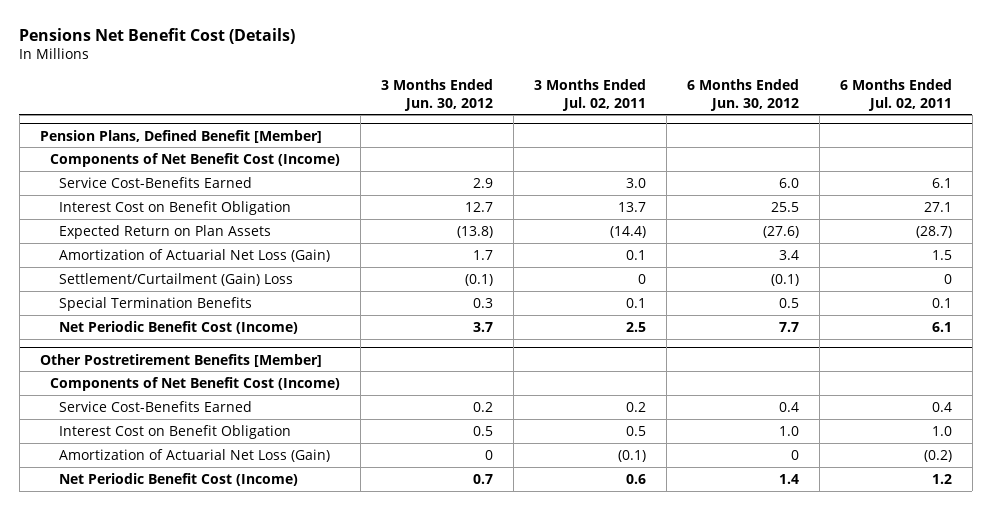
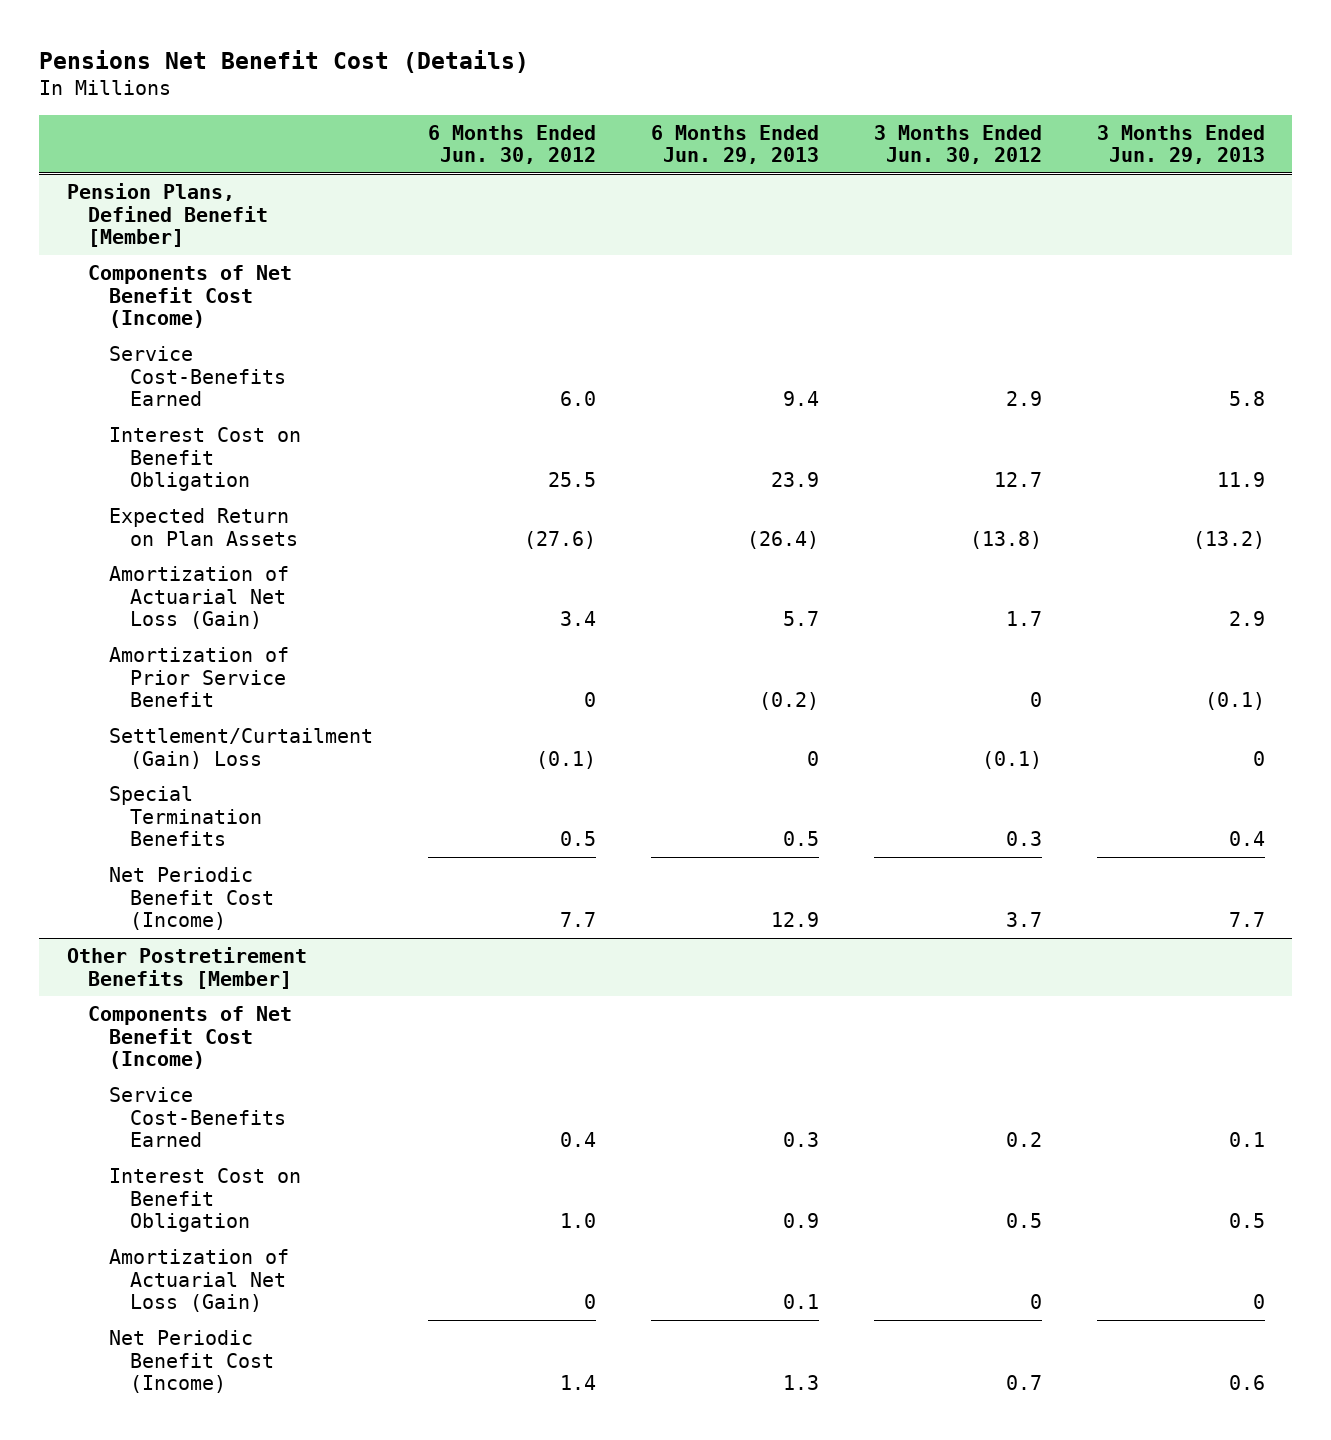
- | 3 Months Ended Jun. 30, 2012 | 3 Months Ended Jul. 02, 2011 | 6 Months Ended Jun. 30, 2012 | 6 Months Ended Jul. 02, 2011
+ | 6 Months Ended Jun. 30, 2012 | 6 Months Ended Jun. 29, 2013 | 3 Months Ended Jun. 30, 2012 | 3 Months Ended Jun. 29, 2013
@ Pension Plans, Defined Benefit [Member]
+ Amortization of Prior Service Benefit | 0 | (0.2) | 0 | (0.1)

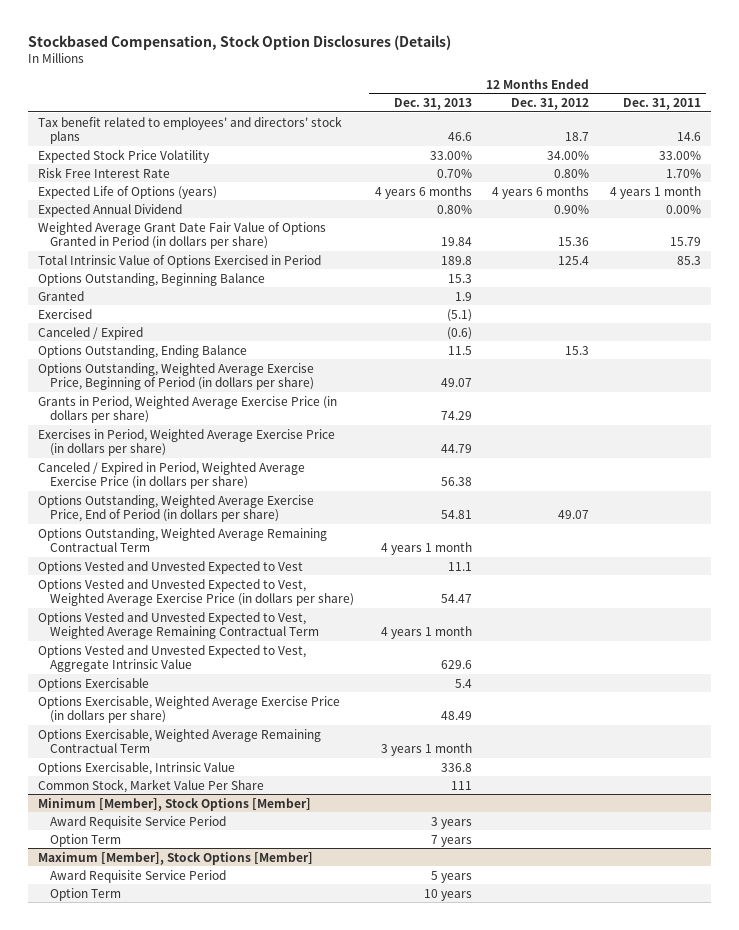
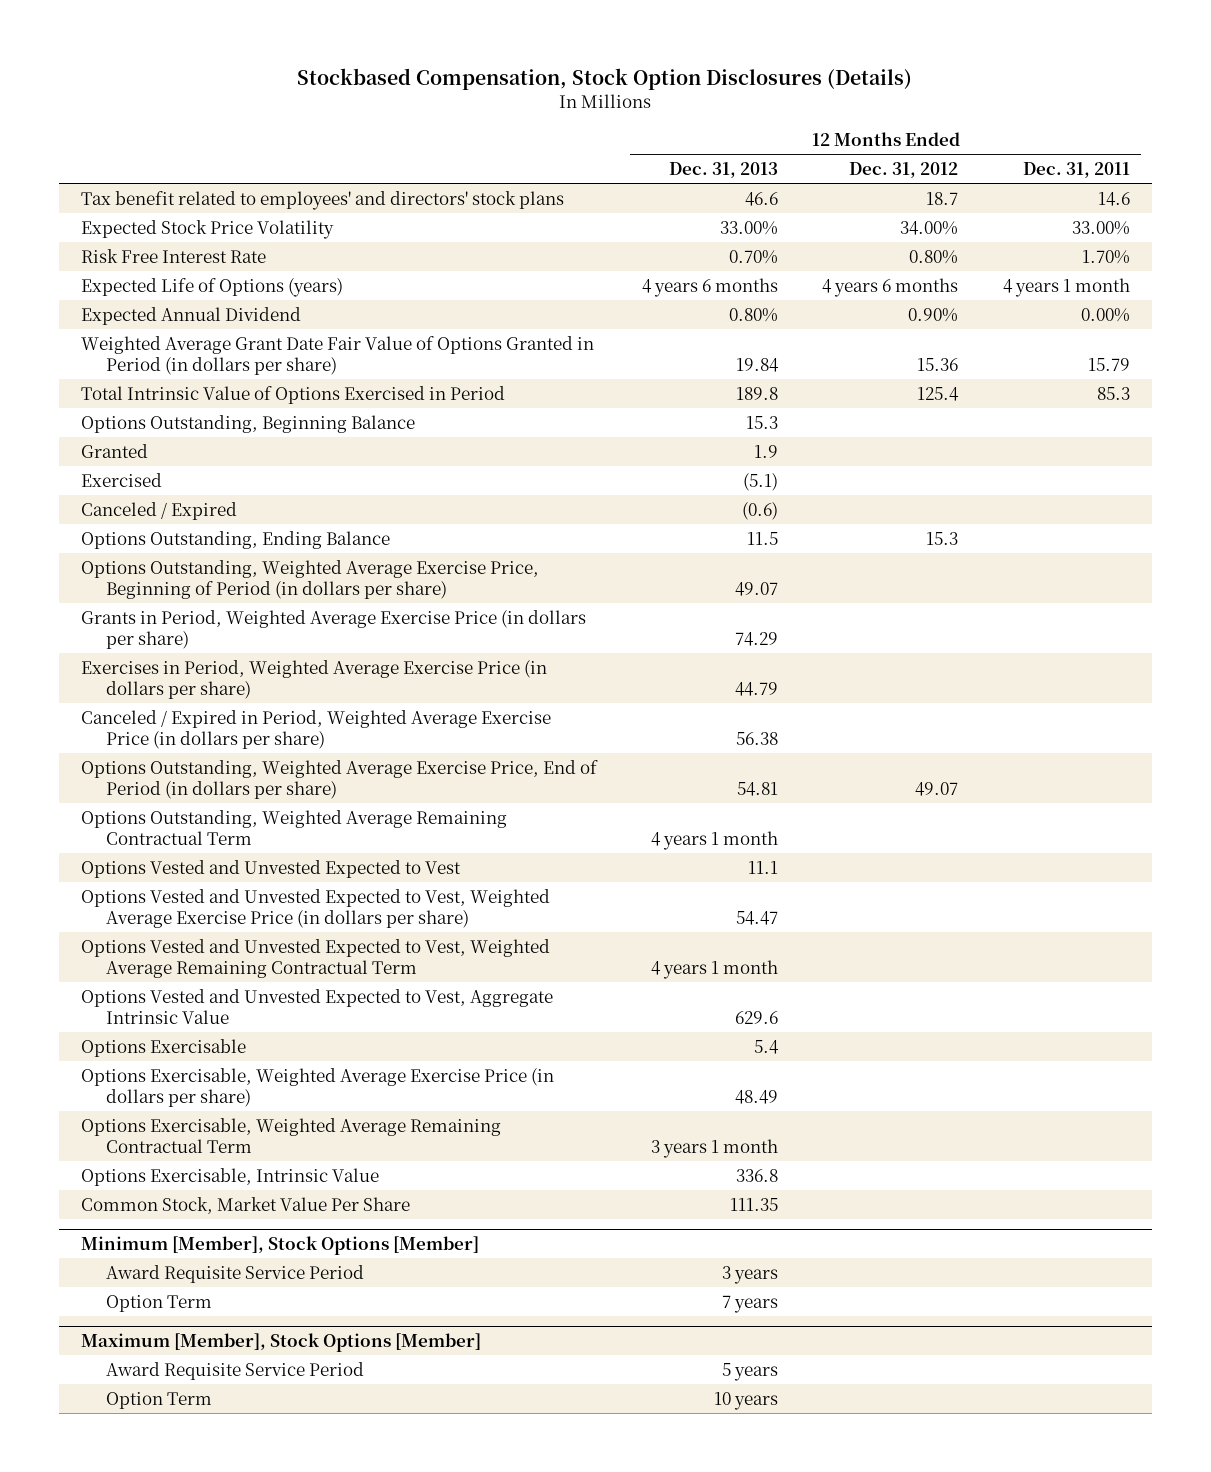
- Common Stock, Market Value Per Share | 111 | |
+ Common Stock, Market Value Per Share | 111.35 | |

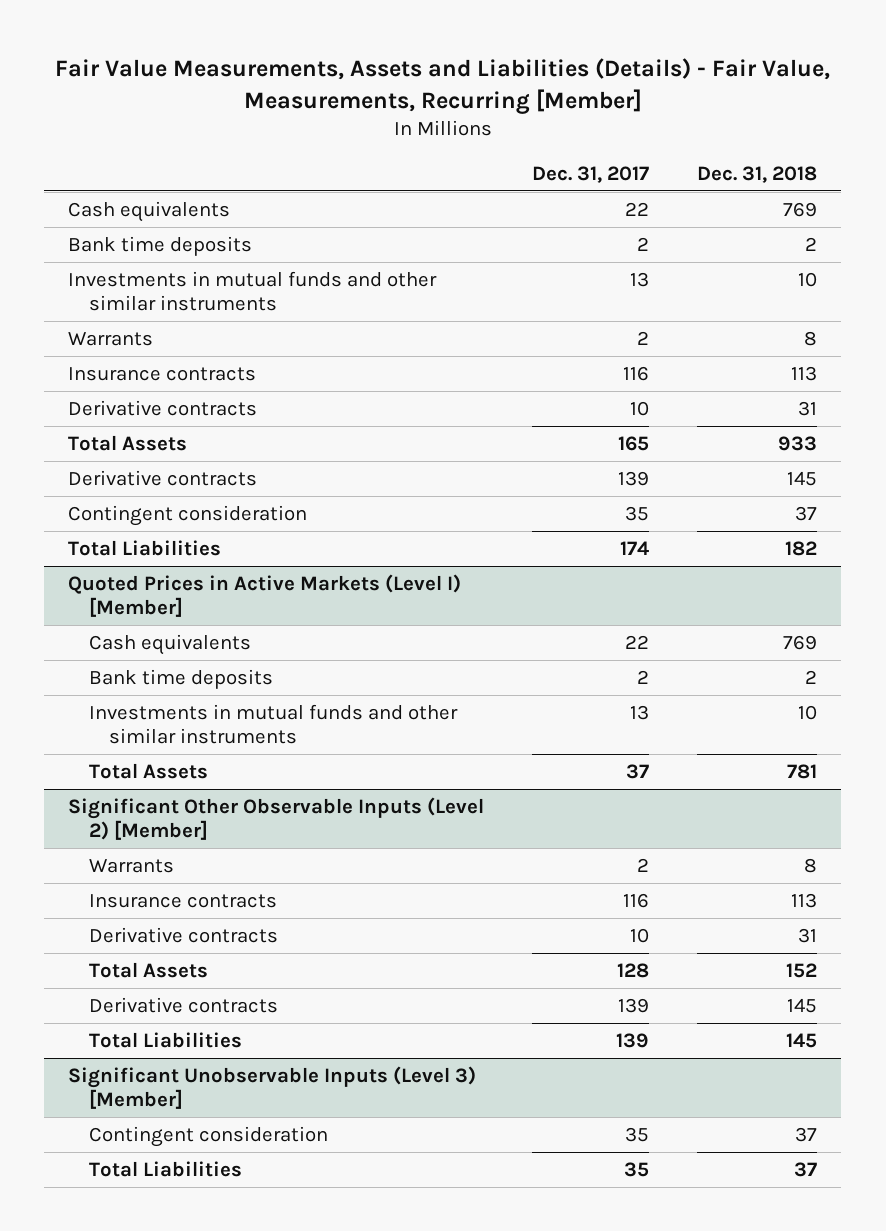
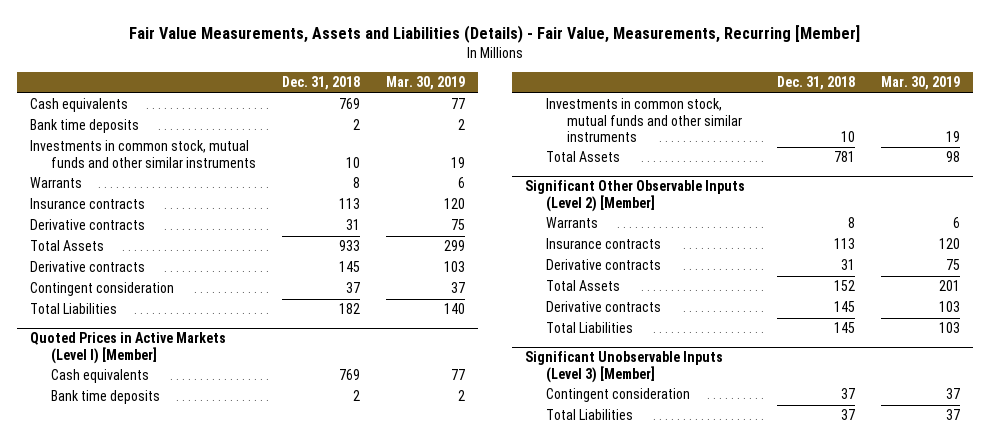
- | Dec. 31, 2017 | Dec. 31, 2018
+ | Dec. 31, 2018 | Mar. 30, 2019
- Investments in mutual funds and other similar instruments | 13 | 10
+ Investments in common stock, mutual funds and other similar instruments | 10 | 19
@ Quoted Prices in Active Markets (Level I) [Member]
- Investments in mutual funds and other similar instruments | 13 | 10
+ Investments in common stock, mutual funds and other similar instruments | 10 | 19

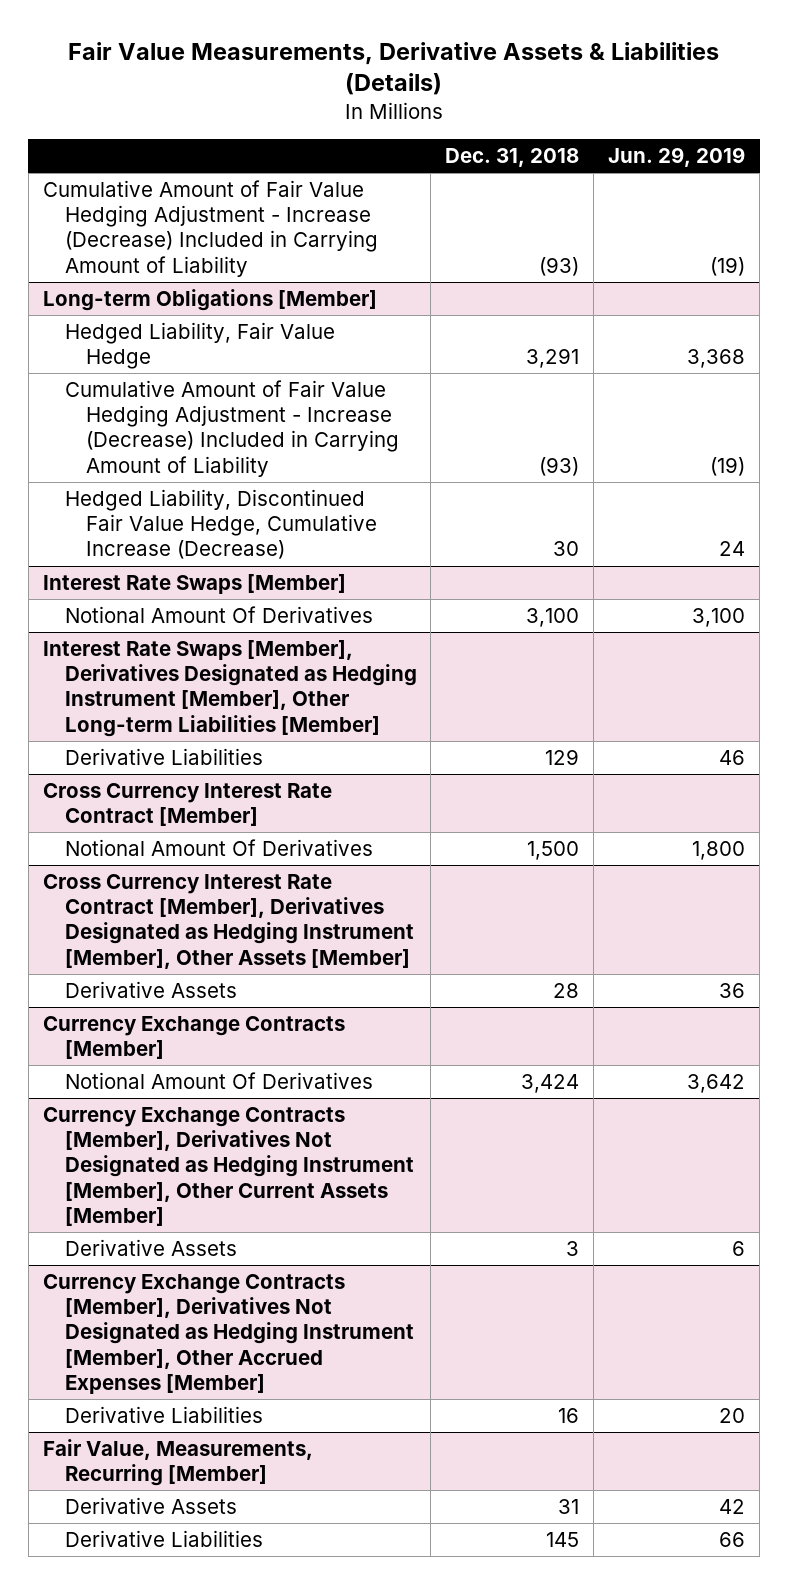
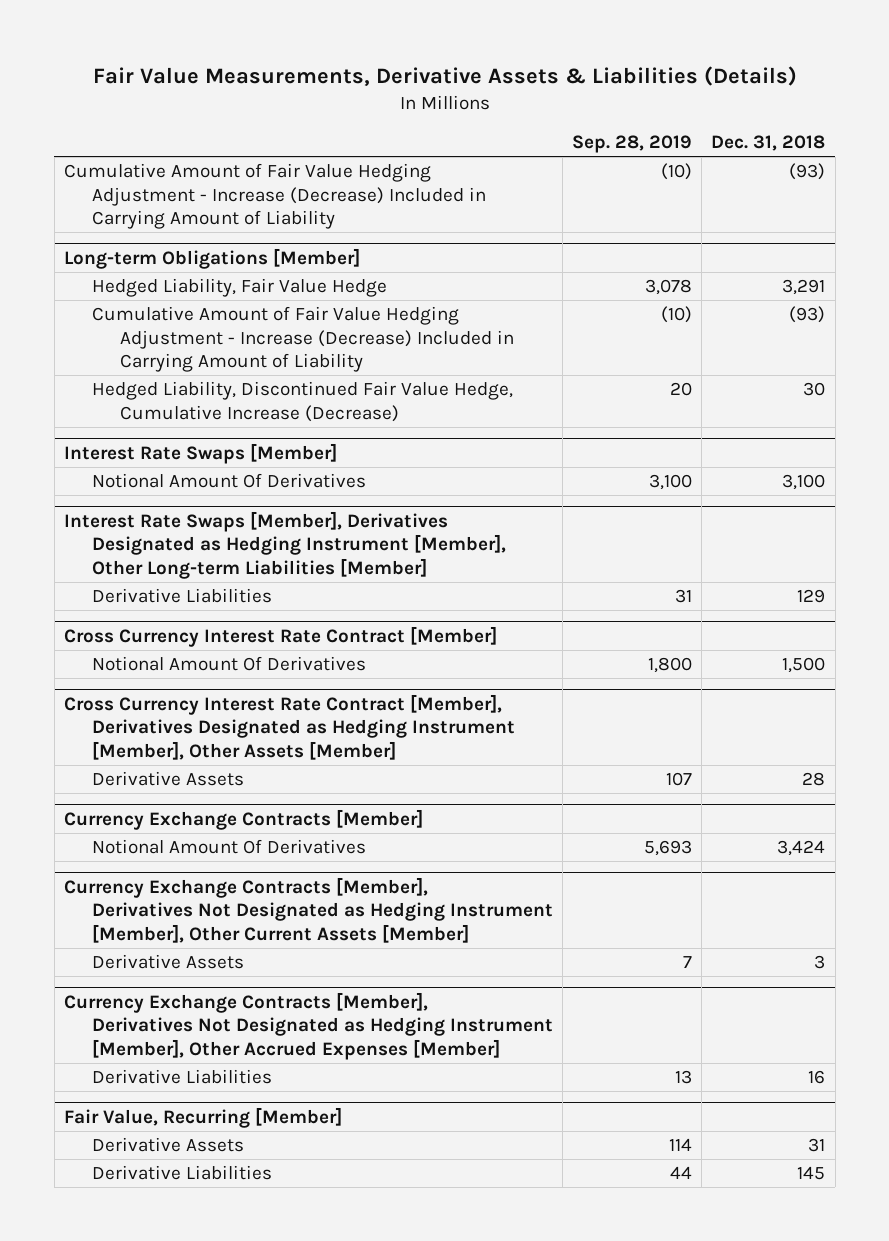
- | Dec. 31, 2018 | Jun. 29, 2019
+ | Sep. 28, 2019 | Dec. 31, 2018
- Fair Value, Measurements, Recurring [Member]
+ Fair Value, Recurring [Member]

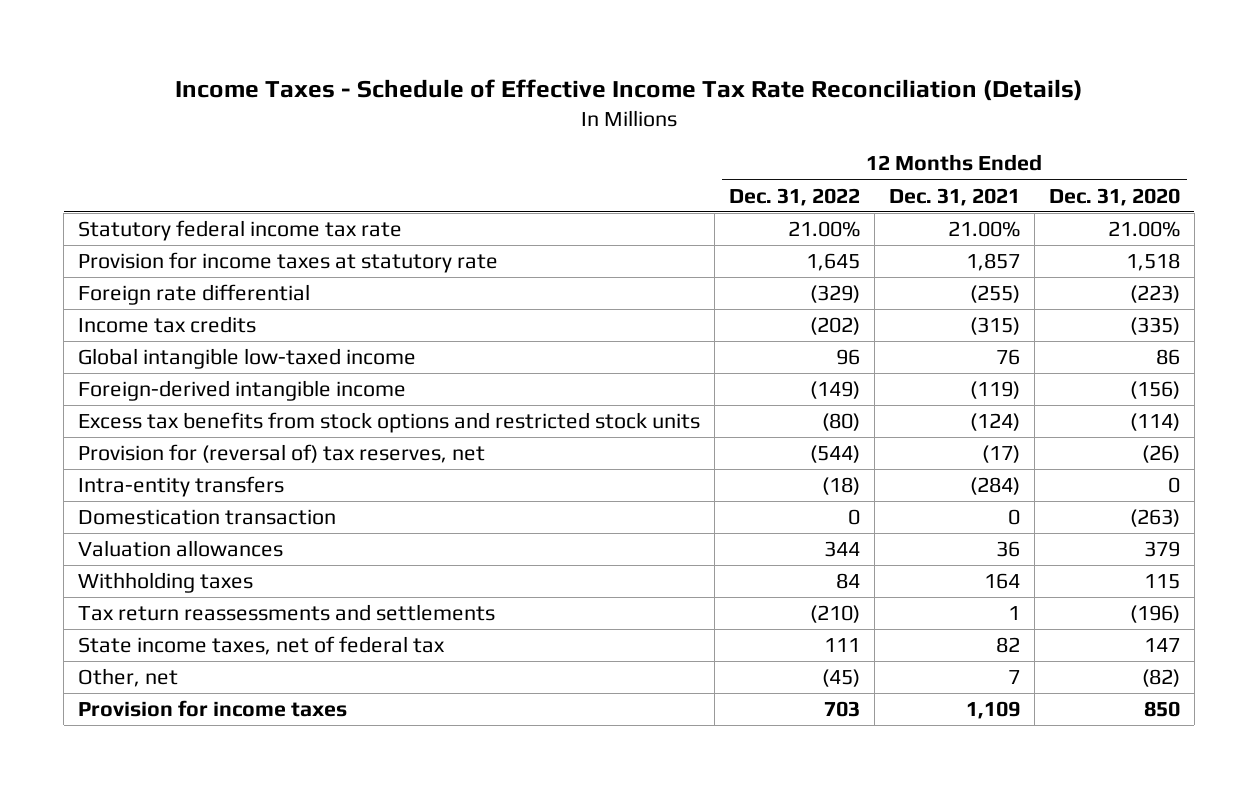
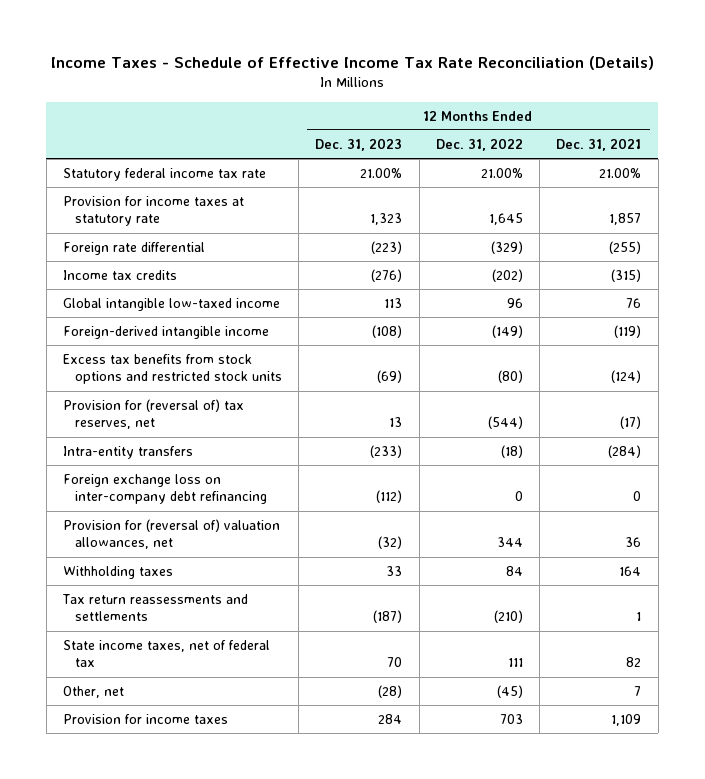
- | 12 Months Ended Dec. 31, 2022 | 12 Months Ended Dec. 31, 2021 | 12 Months Ended Dec. 31, 2020
+ | 12 Months Ended Dec. 31, 2023 | 12 Months Ended Dec. 31, 2022 | 12 Months Ended Dec. 31, 2021
- Domestication transaction | 0 | 0 | (263)
- Valuation allowances | 344 | 36 | 379
+ Foreign exchange loss on inter-company debt refinancing | (112) | 0 | 0
+ Provision for (reversal of) valuation allowances, net | (32) | 344 | 36

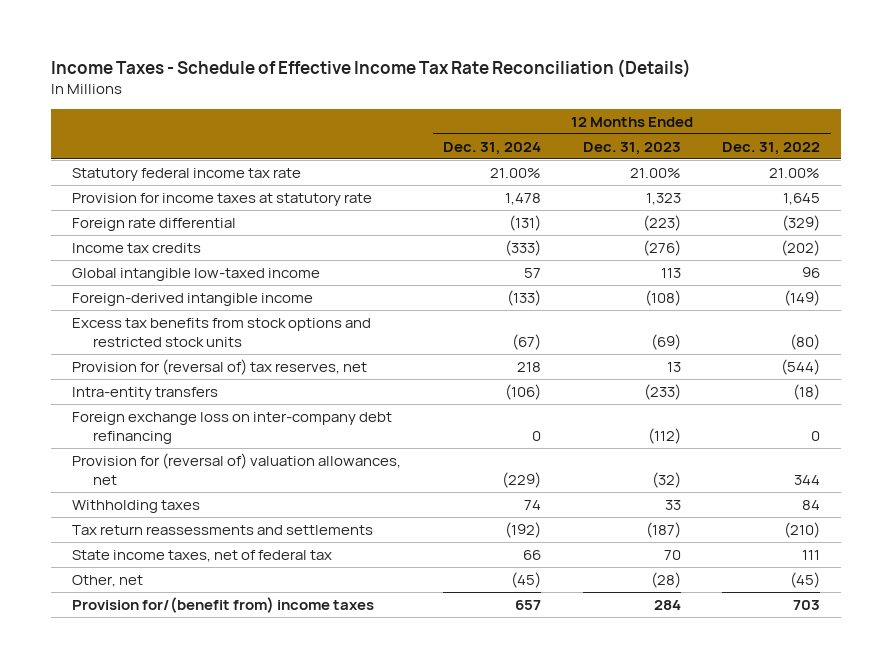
- | 12 Months Ended Dec. 31, 2023 | 12 Months Ended Dec. 31, 2022 | 12 Months Ended Dec. 31, 2021
+ | 12 Months Ended Dec. 31, 2024 | 12 Months Ended Dec. 31, 2023 | 12 Months Ended Dec. 31, 2022
- Provision for income taxes | 284 | 703 | 1,109
+ Provision for/(benefit from) income taxes | 657 | 284 | 703

